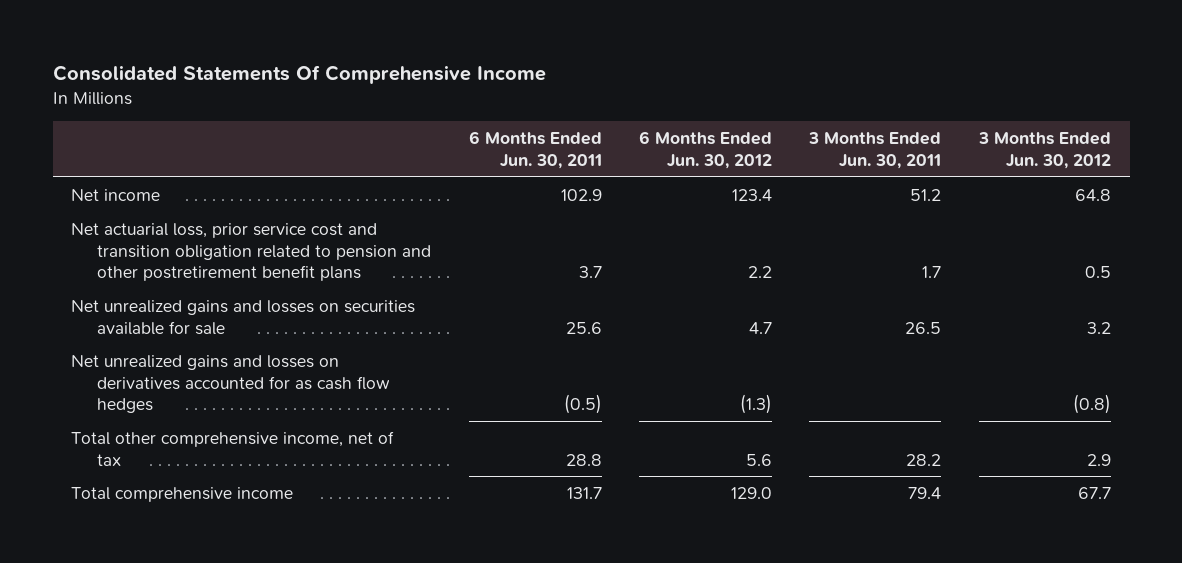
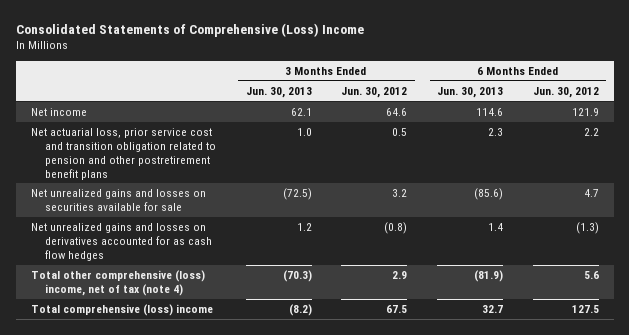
- Consolidated Statements Of Comprehensive Income
+ Consolidated Statements of Comprehensive (Loss) Income
- | 6 Months Ended Jun. 30, 2011 | 6 Months Ended Jun. 30, 2012 | 3 Months Ended Jun. 30, 2011 | 3 Months Ended Jun. 30, 2012
+ | 3 Months Ended Jun. 30, 2013 | 3 Months Ended Jun. 30, 2012 | 6 Months Ended Jun. 30, 2013 | 6 Months Ended Jun. 30, 2012
- Net income | 102.9 | 123.4 | 51.2 | 64.8
+ Net income | 62.1 | 64.6 | 114.6 | 121.9
- Total other comprehensive income, net of tax | 28.8 | 5.6 | 28.2 | 2.9
- Total comprehensive income | 131.7 | 129.0 | 79.4 | 67.7
+ Total other comprehensive (loss) income, net of tax (note 4) | (70.3) | 2.9 | (81.9) | 5.6
+ Total comprehensive (loss) income | (8.2) | 67.5 | 32.7 | 127.5

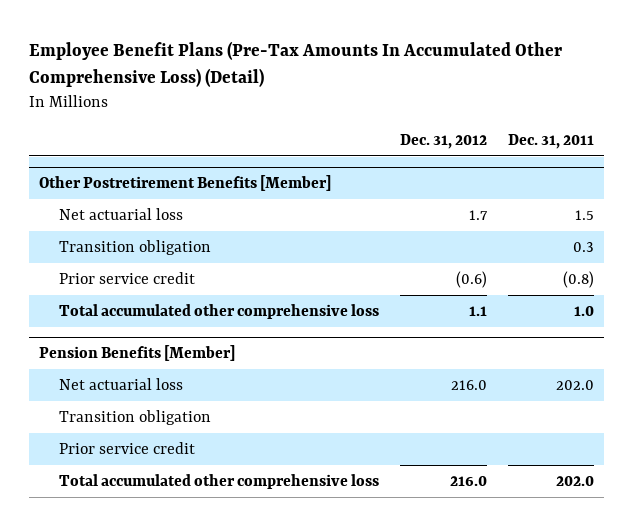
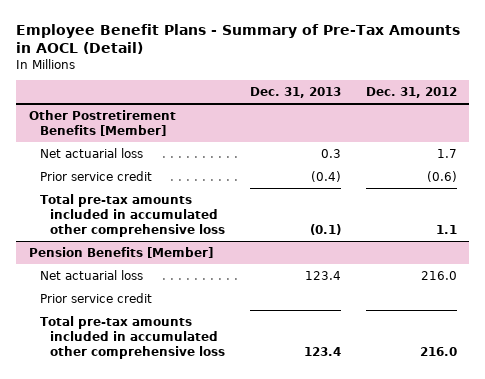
- Employee Benefit Plans (Pre-Tax Amounts In Accumulated Other Comprehensive Loss) (Detail)
+ Employee Benefit Plans - Summary of Pre-Tax Amounts in AOCL (Detail)
- | Dec. 31, 2012 | Dec. 31, 2011
+ | Dec. 31, 2013 | Dec. 31, 2012
@ Other Postretirement Benefits [Member]
- Transition obligation | | 0.3
- Total accumulated other comprehensive loss | 1.1 | 1.0
+ Total pre-tax amounts included in accumulated other comprehensive loss | (0.1) | 1.1
@ Pension Benefits [Member]
- Transition obligation
- Total accumulated other comprehensive loss | 216.0 | 202.0
+ Total pre-tax amounts included in accumulated other comprehensive loss | 123.4 | 216.0

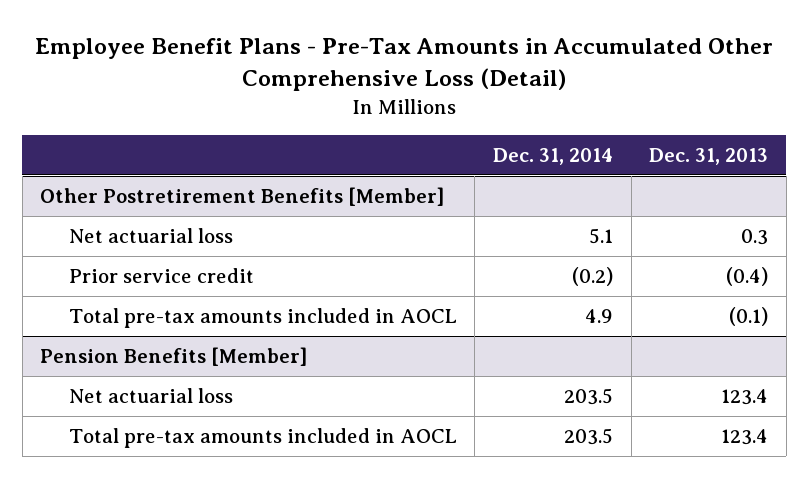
- Employee Benefit Plans - Summary of Pre-Tax Amounts in AOCL (Detail)
+ Employee Benefit Plans - Pre-Tax Amounts in Accumulated Other Comprehensive Loss (Detail)
- | Dec. 31, 2013 | Dec. 31, 2012
+ | Dec. 31, 2014 | Dec. 31, 2013
@ Other Postretirement Benefits [Member]
- Total pre-tax amounts included in accumulated other comprehensive loss | (0.1) | 1.1
+ Total pre-tax amounts included in AOCL | 4.9 | (0.1)
@ Pension Benefits [Member]
- Prior service credit
- Total pre-tax amounts included in accumulated other comprehensive loss | 123.4 | 216.0
+ Total pre-tax amounts included in AOCL | 203.5 | 123.4

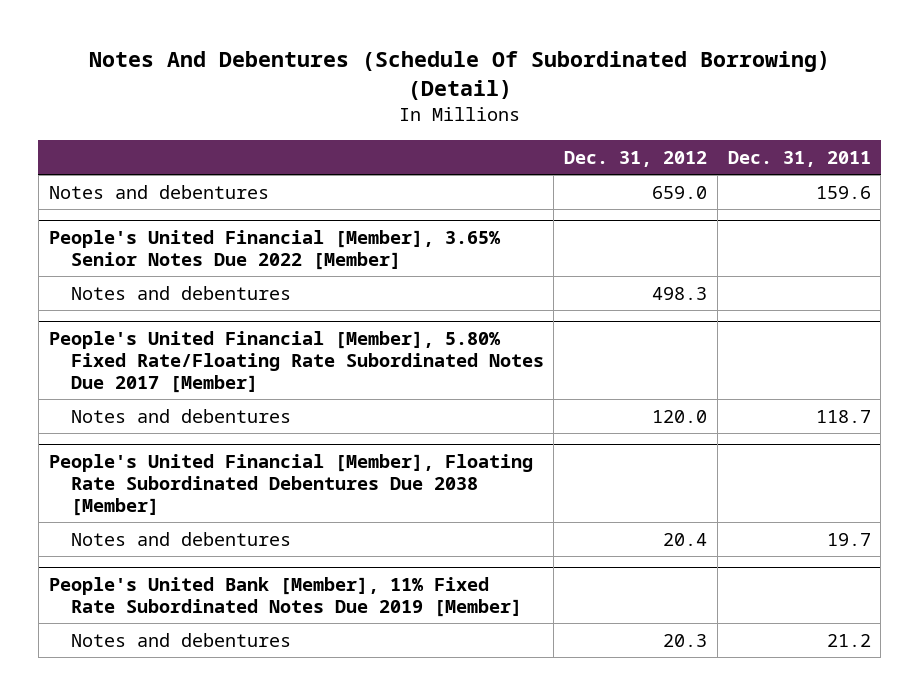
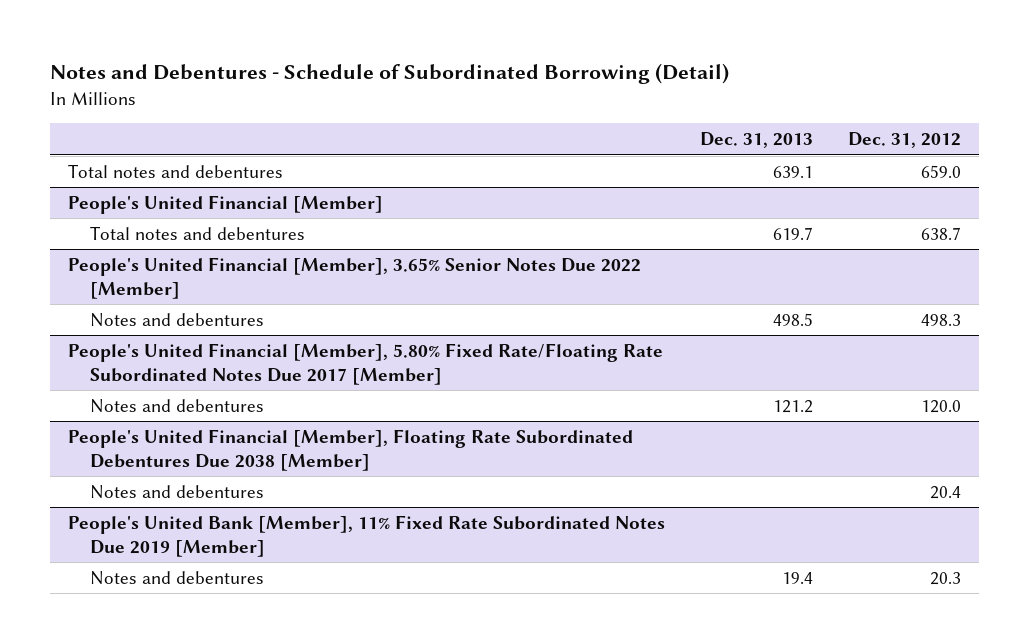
- Notes And Debentures (Schedule Of Subordinated Borrowing) (Detail)
+ Notes and Debentures - Schedule of Subordinated Borrowing (Detail)
- | Dec. 31, 2012 | Dec. 31, 2011
+ | Dec. 31, 2013 | Dec. 31, 2012
- Notes and debentures | 659.0 | 159.6
+ Total notes and debentures | 639.1 | 659.0
+ People's United Financial [Member]
+ Total notes and debentures | 619.7 | 638.7

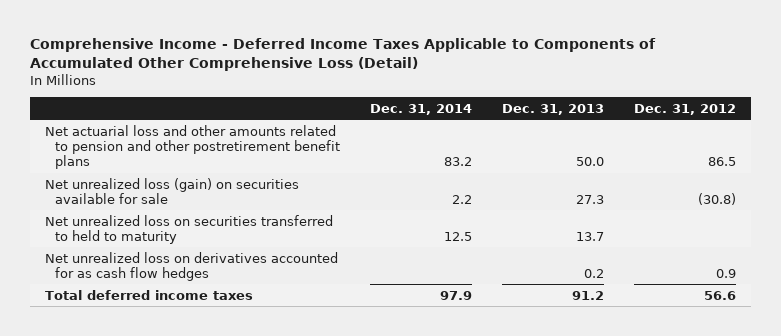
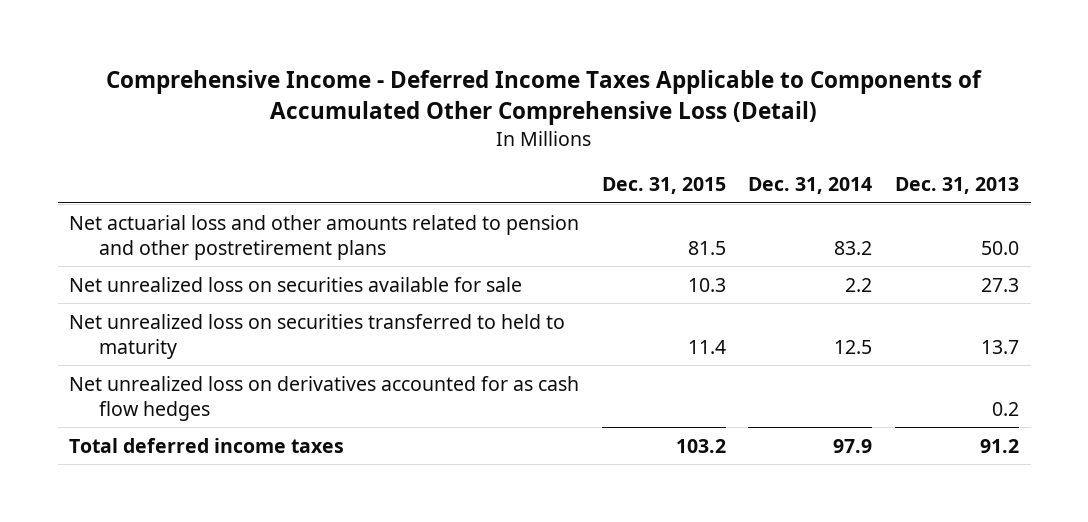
- | Dec. 31, 2014 | Dec. 31, 2013 | Dec. 31, 2012
+ | Dec. 31, 2015 | Dec. 31, 2014 | Dec. 31, 2013
- Net actuarial loss and other amounts related to pension and other postretirement benefit plans | 83.2 | 50.0 | 86.5
- Net unrealized loss (gain) on securities available for sale | 2.2 | 27.3 | (30.8)
+ Net actuarial loss and other amounts related to pension and other postretirement plans | 81.5 | 83.2 | 50.0
+ Net unrealized loss on securities available for sale | 10.3 | 2.2 | 27.3

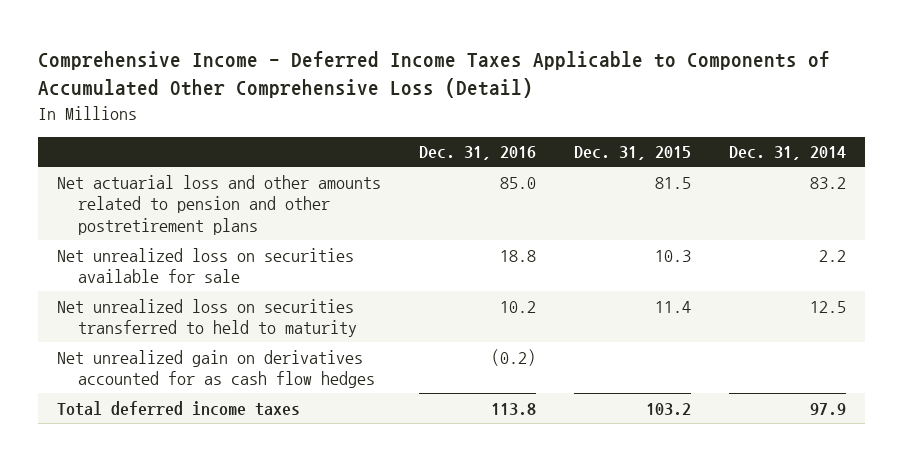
- | Dec. 31, 2015 | Dec. 31, 2014 | Dec. 31, 2013
+ | Dec. 31, 2016 | Dec. 31, 2015 | Dec. 31, 2014
- Net unrealized loss on derivatives accounted for as cash flow hedges | | | 0.2
+ Net unrealized gain on derivatives accounted for as cash flow hedges | (0.2) | |

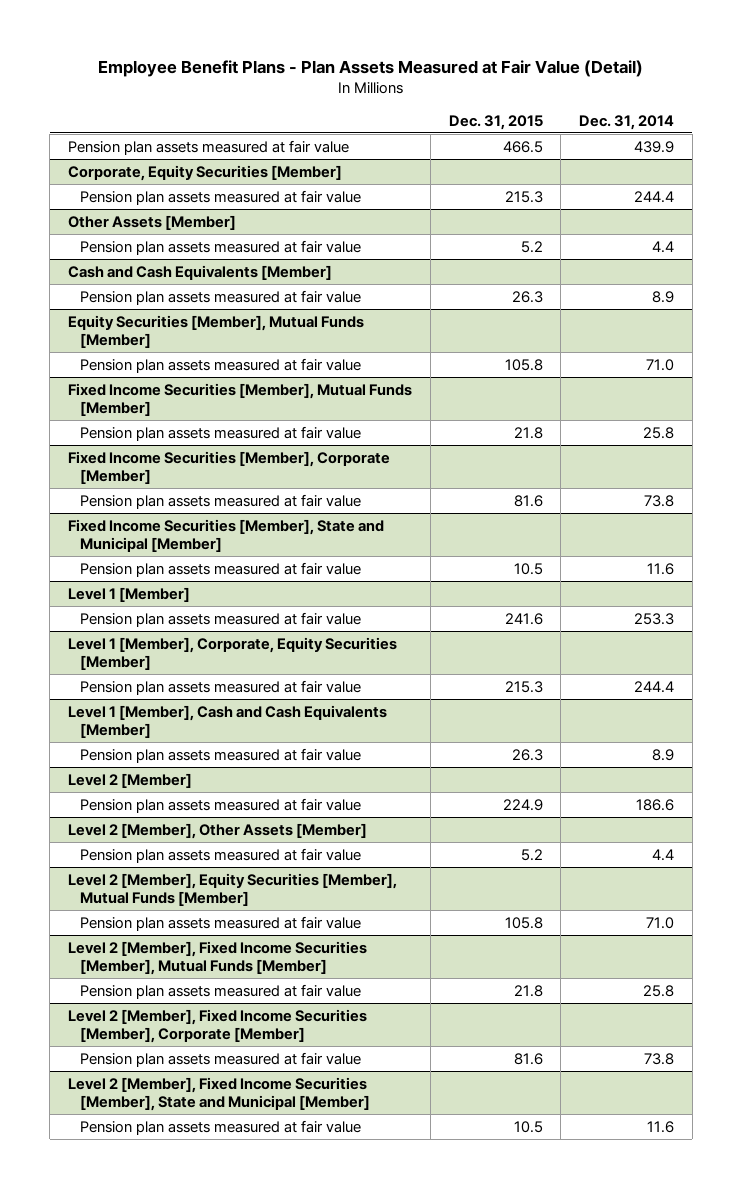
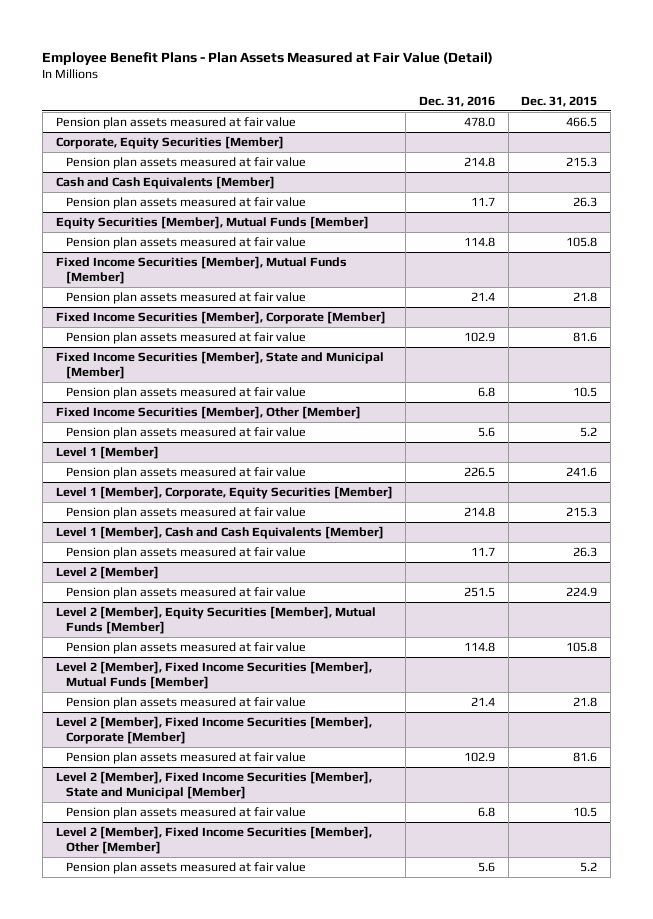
- | Dec. 31, 2015 | Dec. 31, 2014
+ | Dec. 31, 2016 | Dec. 31, 2015
- Other Assets [Member]
- Pension plan assets measured at fair value | 5.2 | 4.4
+ Fixed Income Securities [Member], Other [Member]
+ Pension plan assets measured at fair value | 5.6 | 5.2
- Level 2 [Member], Other Assets [Member]
- Pension plan assets measured at fair value | 5.2 | 4.4
+ Level 2 [Member], Fixed Income Securities [Member], Other [Member]
+ Pension plan assets measured at fair value | 5.6 | 5.2

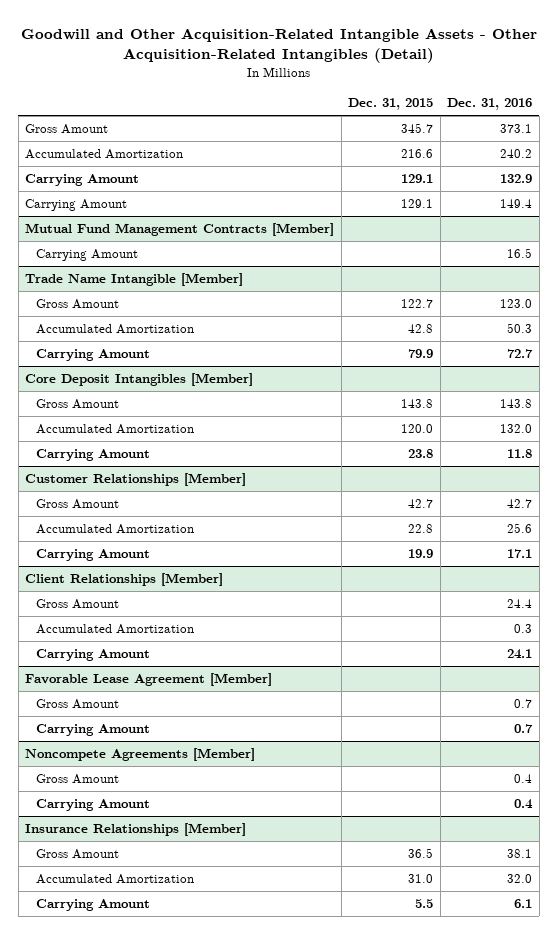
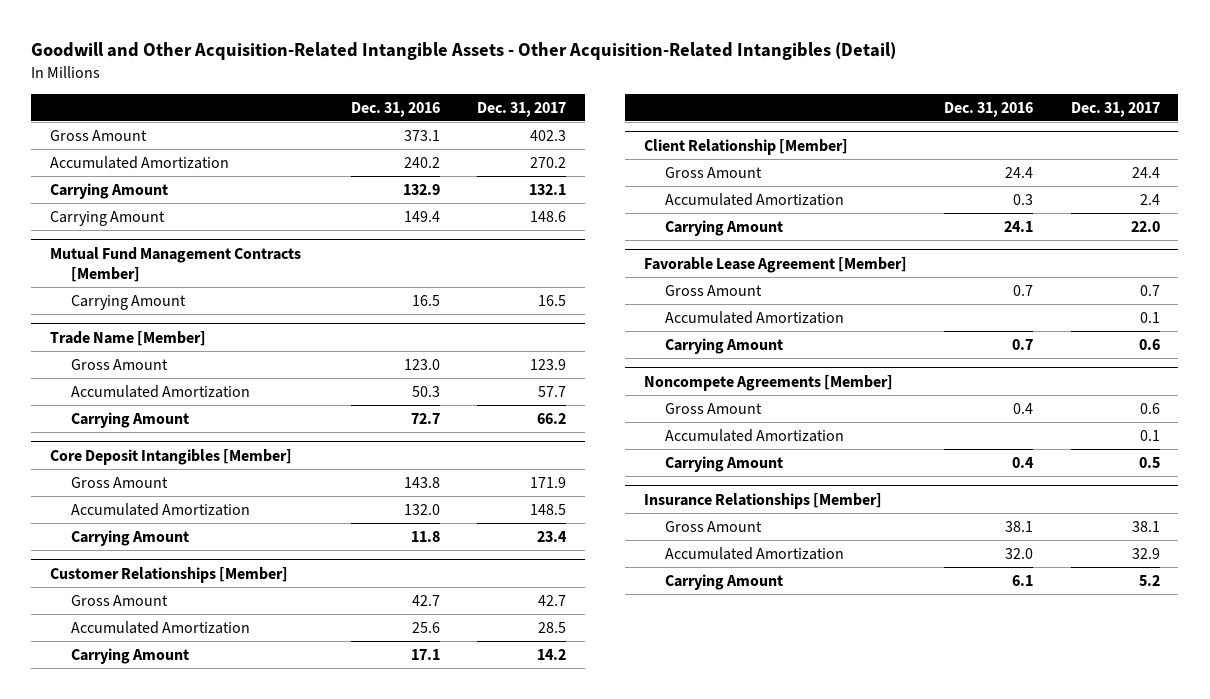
- | Dec. 31, 2015 | Dec. 31, 2016
+ | Dec. 31, 2016 | Dec. 31, 2017
- Trade Name Intangible [Member]
+ Trade Name [Member]
- Client Relationships [Member]
+ Client Relationship [Member]
@ Favorable Lease Agreement [Member]
+ Accumulated Amortization | | 0.1
@ Noncompete Agreements [Member]
+ Accumulated Amortization | | 0.1

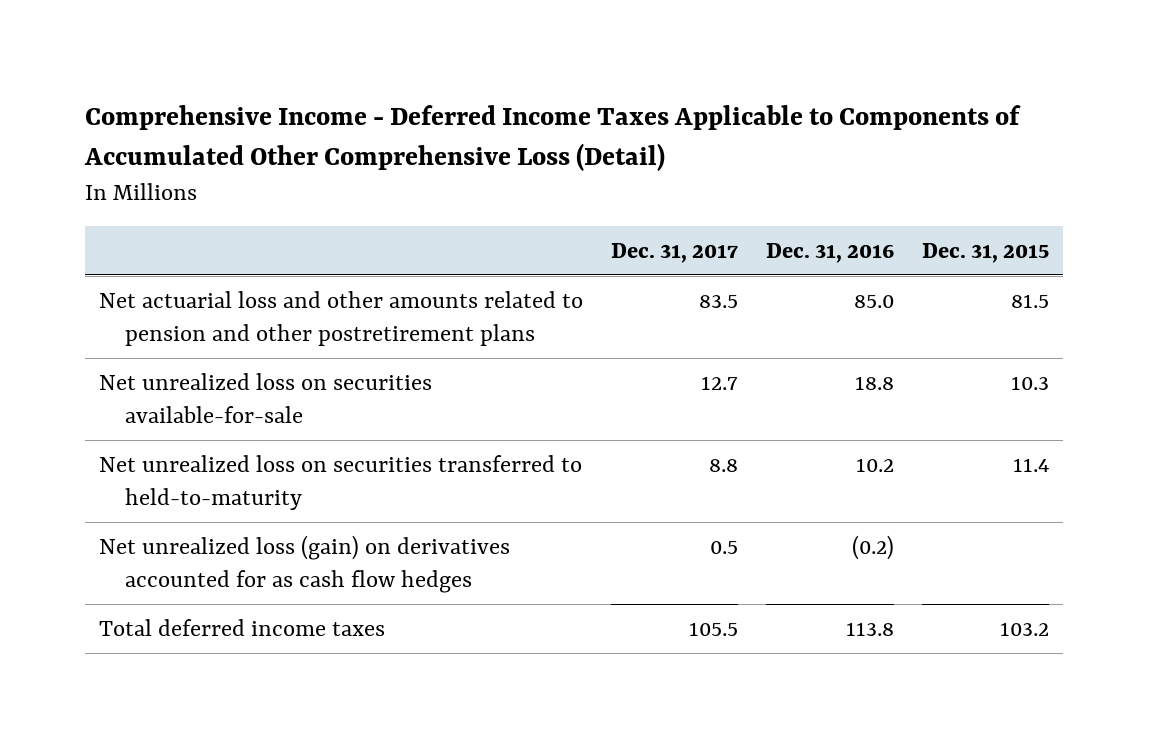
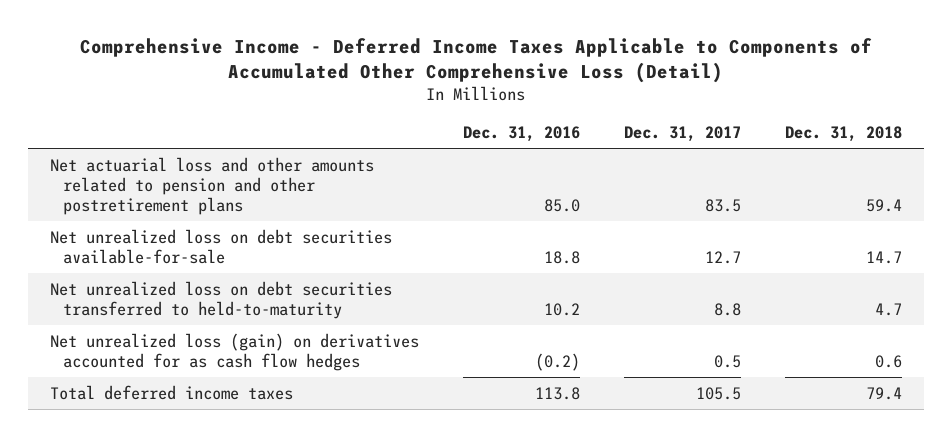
- | Dec. 31, 2017 | Dec. 31, 2016 | Dec. 31, 2015
+ | Dec. 31, 2016 | Dec. 31, 2017 | Dec. 31, 2018
- Net unrealized loss on securities available-for-sale | 12.7 | 18.8 | 10.3
- Net unrealized loss on securities transferred to held-to-maturity | 8.8 | 10.2 | 11.4
+ Net unrealized loss on debt securities available-for-sale | 18.8 | 12.7 | 14.7
+ Net unrealized loss on debt securities transferred to held-to-maturity | 10.2 | 8.8 | 4.7

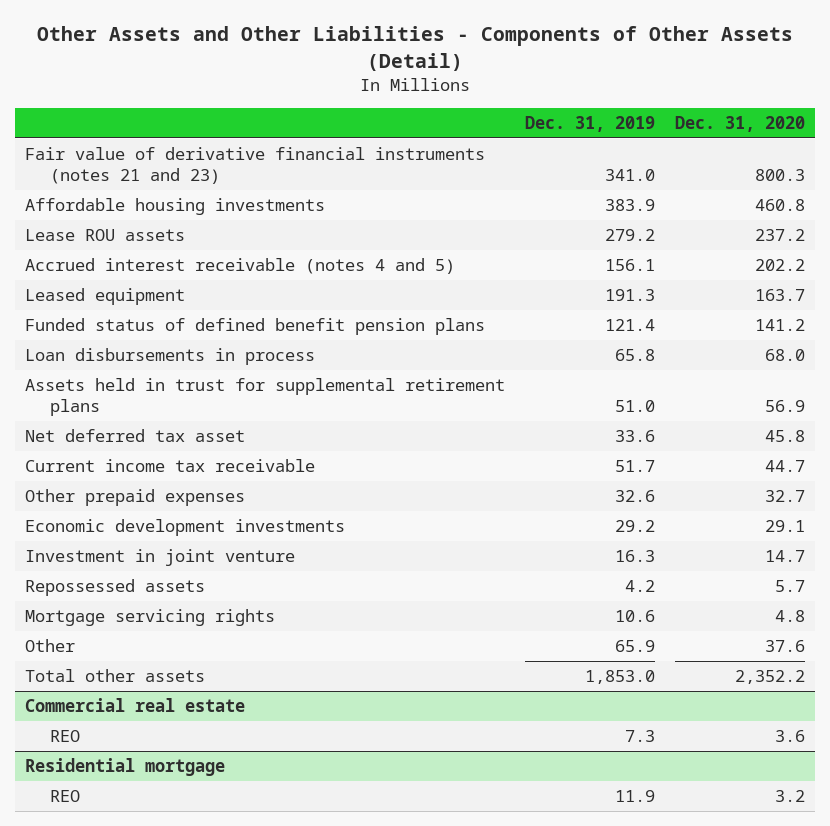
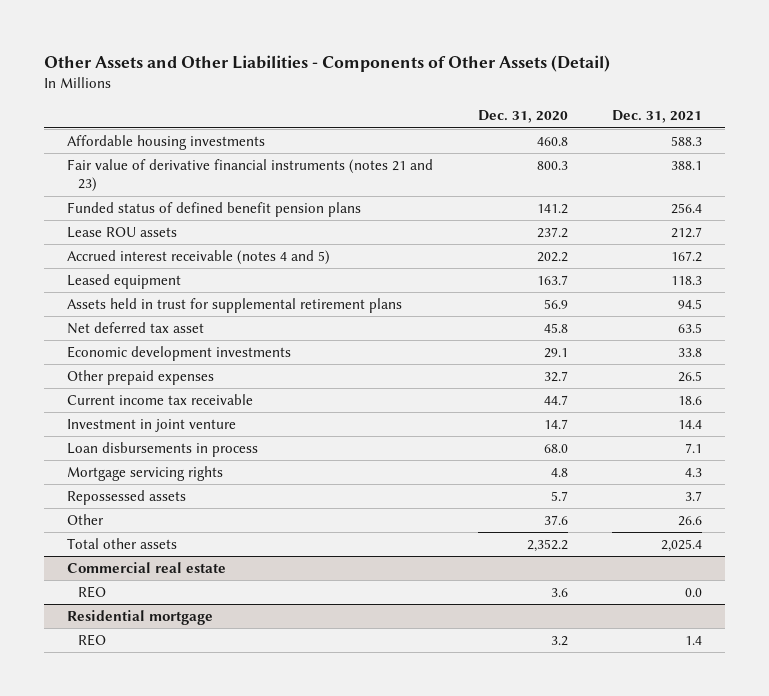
- | Dec. 31, 2019 | Dec. 31, 2020
+ | Dec. 31, 2020 | Dec. 31, 2021
moved down: Fair value of derivative financial instruments (notes 21 and 23) | 800.3 | 388.1
moved up: Funded status of defined benefit pension plans | 141.2 | 256.4
moved down: Other prepaid expenses | 32.7 | 26.5
moved down: Current income tax receivable | 44.7 | 18.6
moved down: Loan disbursements in process | 68.0 | 7.1
moved down: Repossessed assets | 5.7 | 3.7

